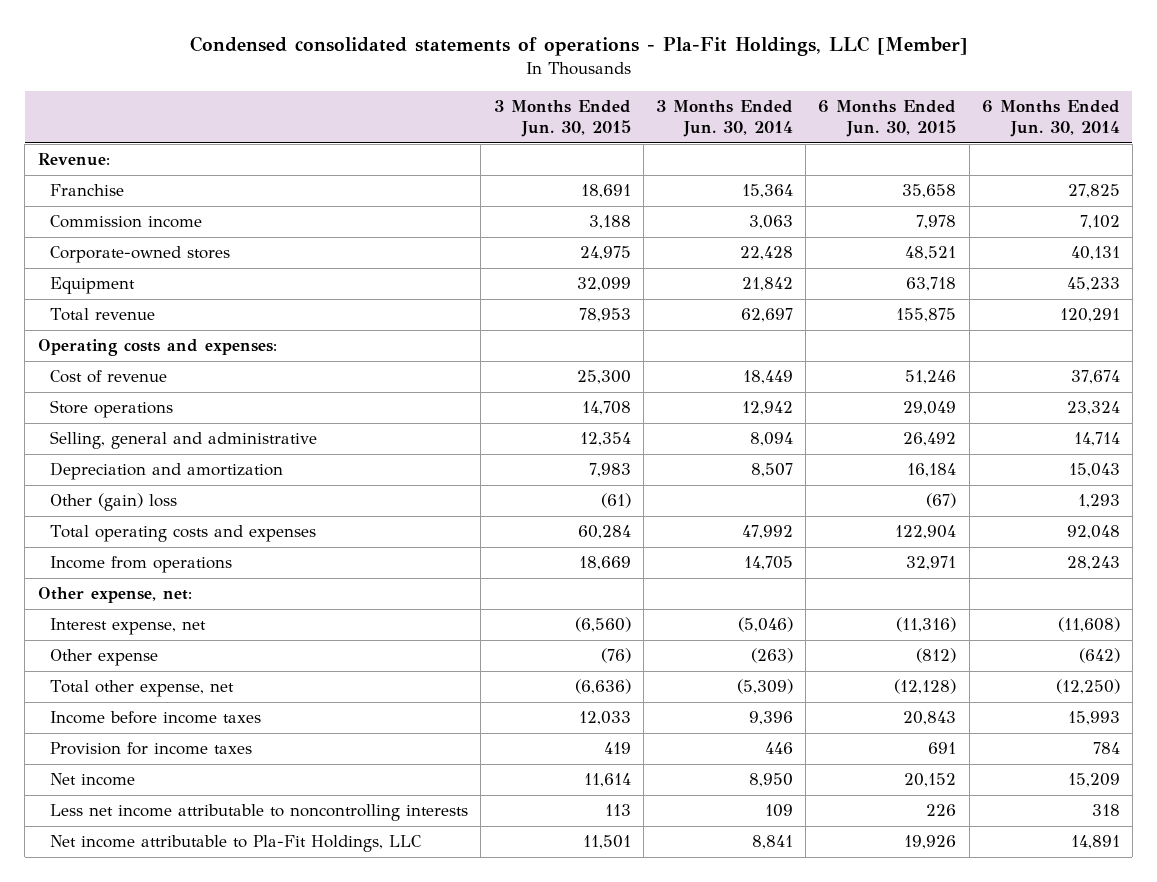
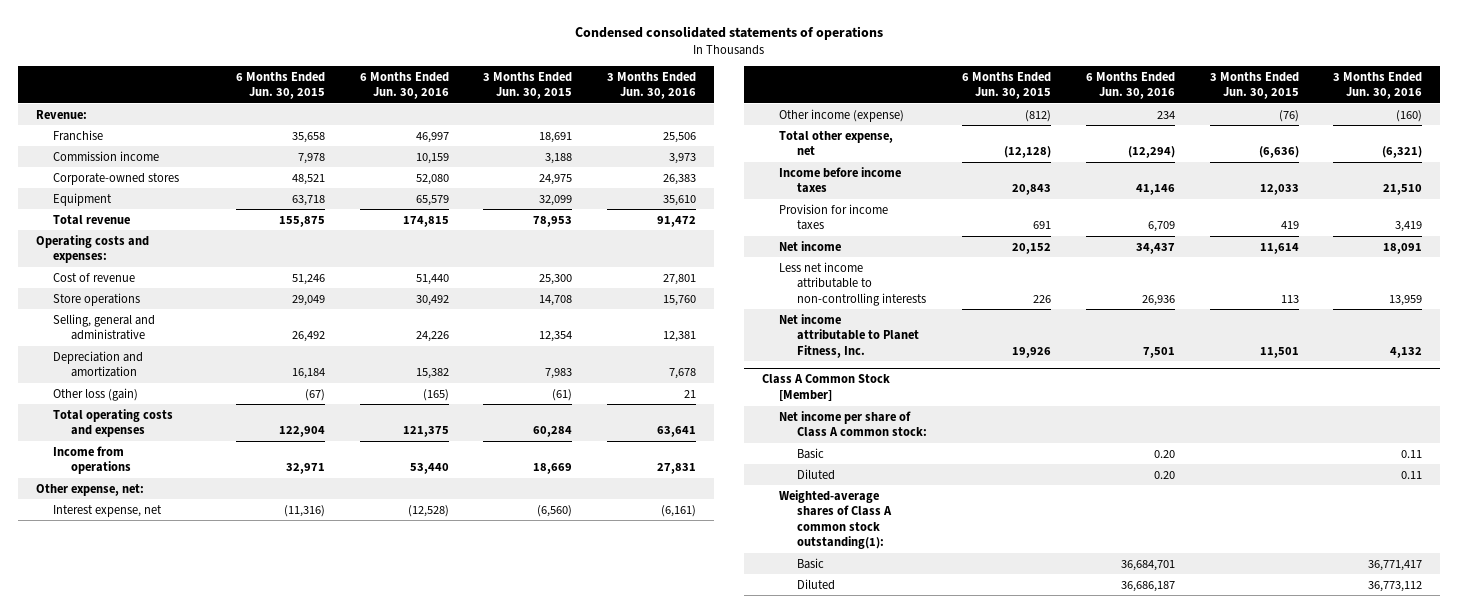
- Condensed consolidated statements of operations - Pla-Fit Holdings, LLC [Member]
+ Condensed consolidated statements of operations
- | 3 Months Ended Jun. 30, 2015 | 3 Months Ended Jun. 30, 2014 | 6 Months Ended Jun. 30, 2015 | 6 Months Ended Jun. 30, 2014
+ | 6 Months Ended Jun. 30, 2015 | 6 Months Ended Jun. 30, 2016 | 3 Months Ended Jun. 30, 2015 | 3 Months Ended Jun. 30, 2016
- Other (gain) loss | (61) | | (67) | 1,293
+ Other loss (gain) | (67) | (165) | (61) | 21
- Other expense | (76) | (263) | (812) | (642)
+ Other income (expense) | (812) | 234 | (76) | (160)
- Less net income attributable to noncontrolling interests | 113 | 109 | 226 | 318
- Net income attributable to Pla-Fit Holdings, LLC | 11,501 | 8,841 | 19,926 | 14,891
+ Less net income attributable to non-controlling interests | 226 | 26,936 | 113 | 13,959
+ Net income attributable to Planet Fitness, Inc. | 19,926 | 7,501 | 11,501 | 4,132
+ Class A Common Stock [Member]
+ Net income per share of Class A common stock:
+ Basic | | 0.20 | | 0.11
+ Diluted | | 0.20 | | 0.11
+ Weighted-average shares of Class A common stock outstanding(1):
+ Basic | | 36,684,701 | | 36,771,417
+ Diluted | | 36,686,187 | | 36,773,112

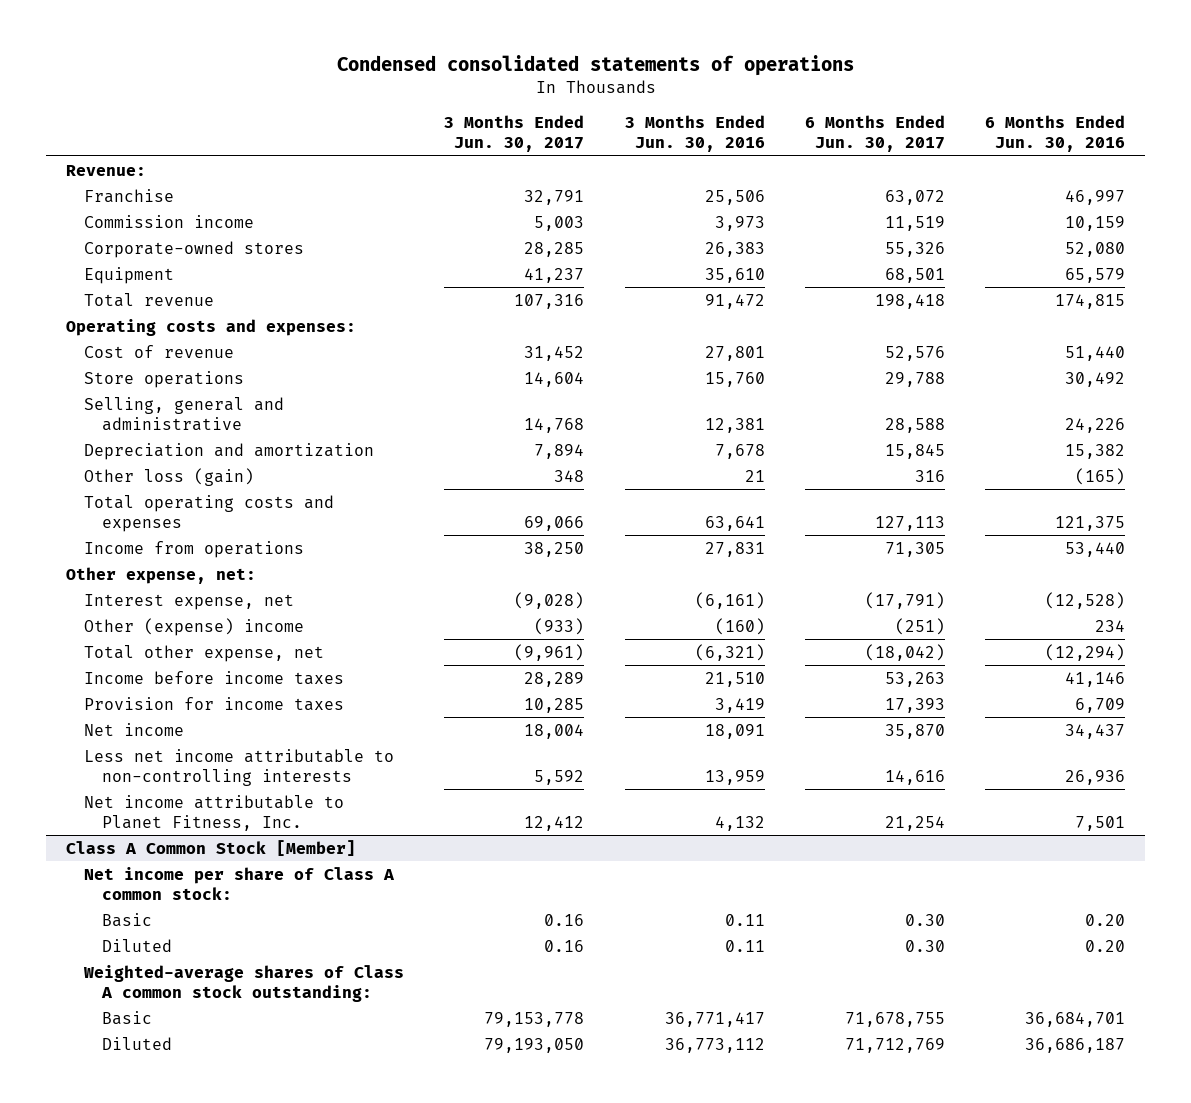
- | 6 Months Ended Jun. 30, 2015 | 6 Months Ended Jun. 30, 2016 | 3 Months Ended Jun. 30, 2015 | 3 Months Ended Jun. 30, 2016
+ | 3 Months Ended Jun. 30, 2017 | 3 Months Ended Jun. 30, 2016 | 6 Months Ended Jun. 30, 2017 | 6 Months Ended Jun. 30, 2016
- Other income (expense) | (812) | 234 | (76) | (160)
+ Other (expense) income | (933) | (160) | (251) | 234
@ Class A Common Stock [Member]
- Weighted-average shares of Class A common stock outstanding(1):
+ Weighted-average shares of Class A common stock outstanding:

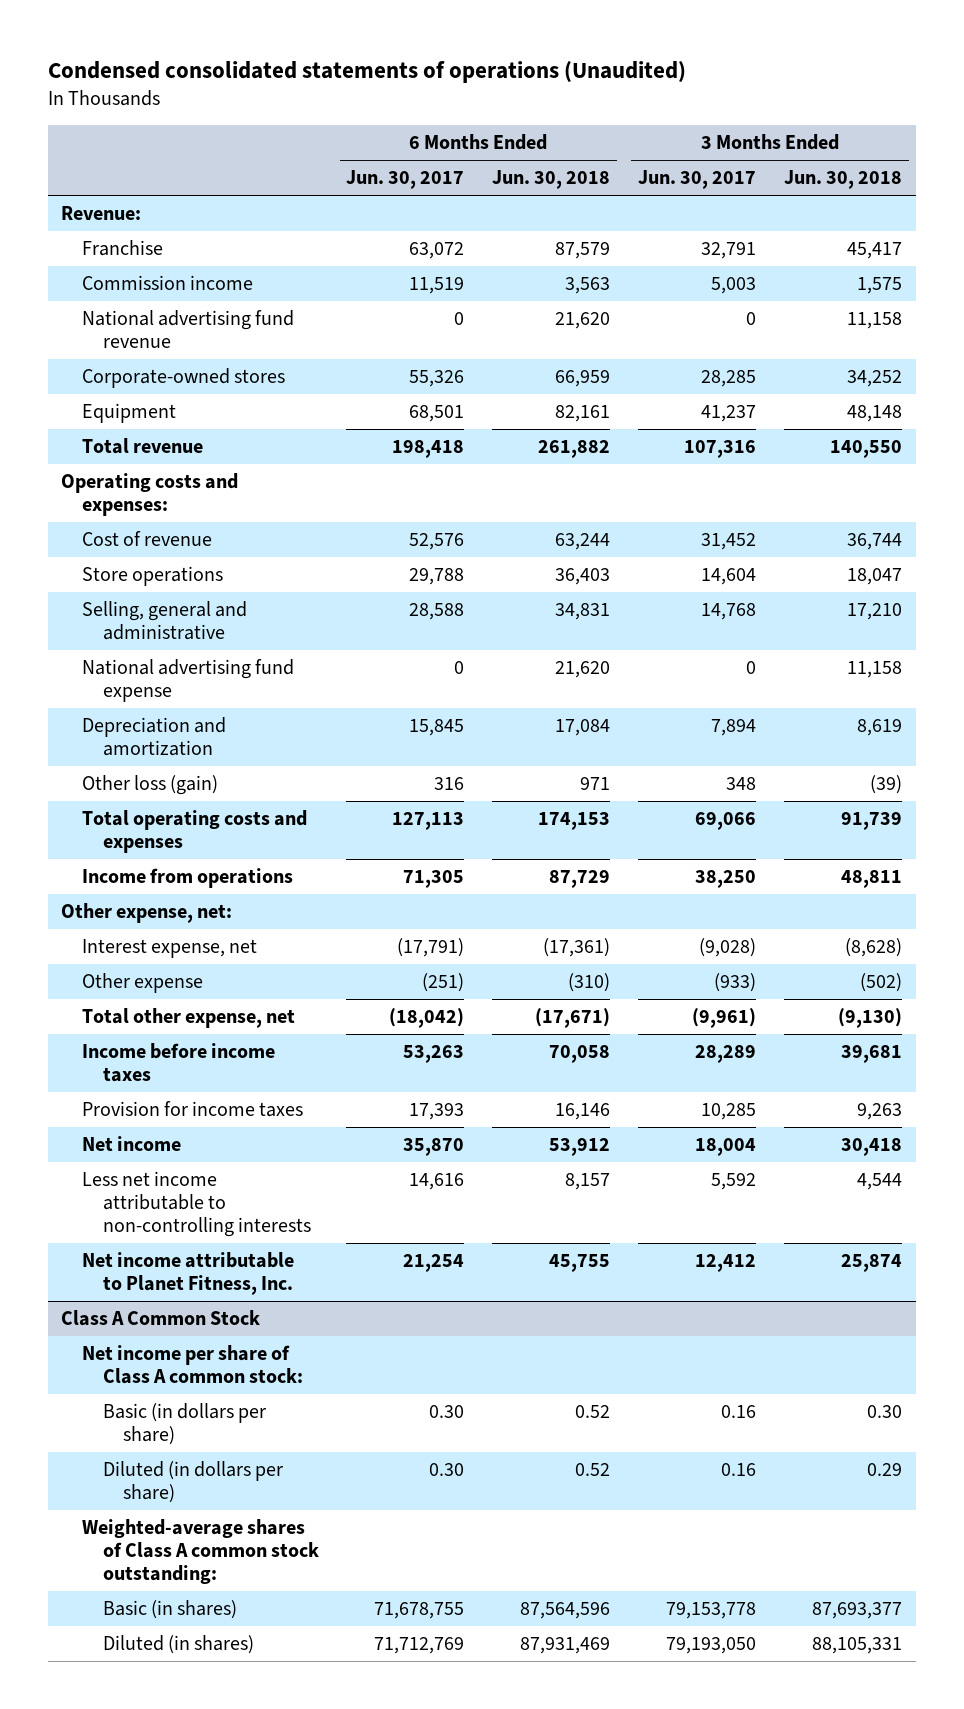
- Condensed consolidated statements of operations
+ Condensed consolidated statements of operations (Unaudited)
- | 3 Months Ended Jun. 30, 2017 | 3 Months Ended Jun. 30, 2016 | 6 Months Ended Jun. 30, 2017 | 6 Months Ended Jun. 30, 2016
+ | 6 Months Ended Jun. 30, 2017 | 6 Months Ended Jun. 30, 2018 | 3 Months Ended Jun. 30, 2017 | 3 Months Ended Jun. 30, 2018
+ National advertising fund revenue | 0 | 21,620 | 0 | 11,158
+ National advertising fund expense | 0 | 21,620 | 0 | 11,158
- Other (expense) income | (933) | (160) | (251) | 234
+ Other expense | (251) | (310) | (933) | (502)
- Class A Common Stock [Member]
+ Class A Common Stock
- Basic | 0.16 | 0.11 | 0.30 | 0.20
- Diluted | 0.16 | 0.11 | 0.30 | 0.20
+ Basic (in dollars per share) | 0.30 | 0.52 | 0.16 | 0.30
+ Diluted (in dollars per share) | 0.30 | 0.52 | 0.16 | 0.29
- Basic | 79,153,778 | 36,771,417 | 71,678,755 | 36,684,701
- Diluted | 79,193,050 | 36,773,112 | 71,712,769 | 36,686,187
+ Basic (in shares) | 71,678,755 | 87,564,596 | 79,153,778 | 87,693,377
+ Diluted (in shares) | 71,712,769 | 87,931,469 | 79,193,050 | 88,105,331

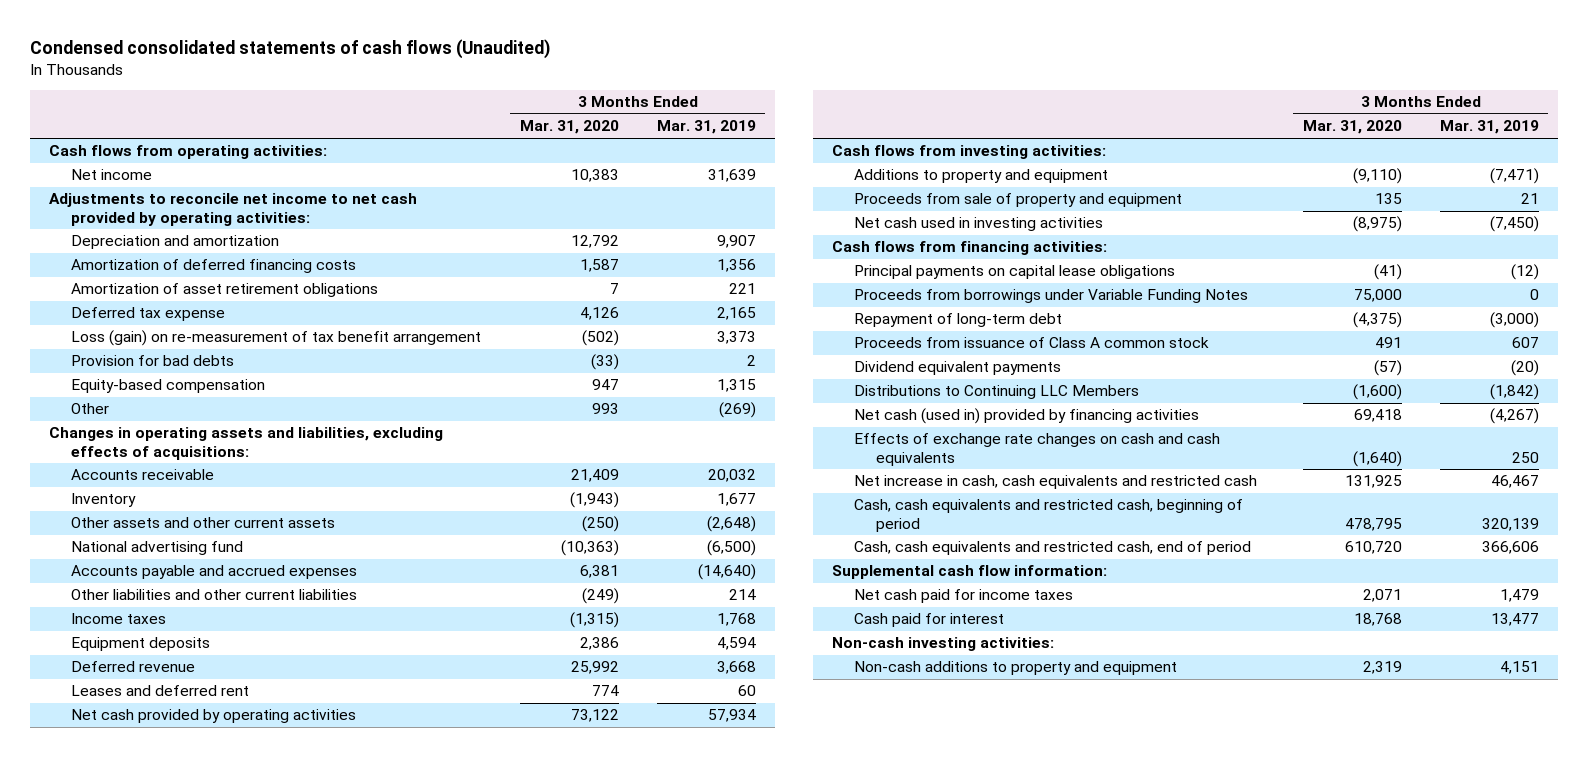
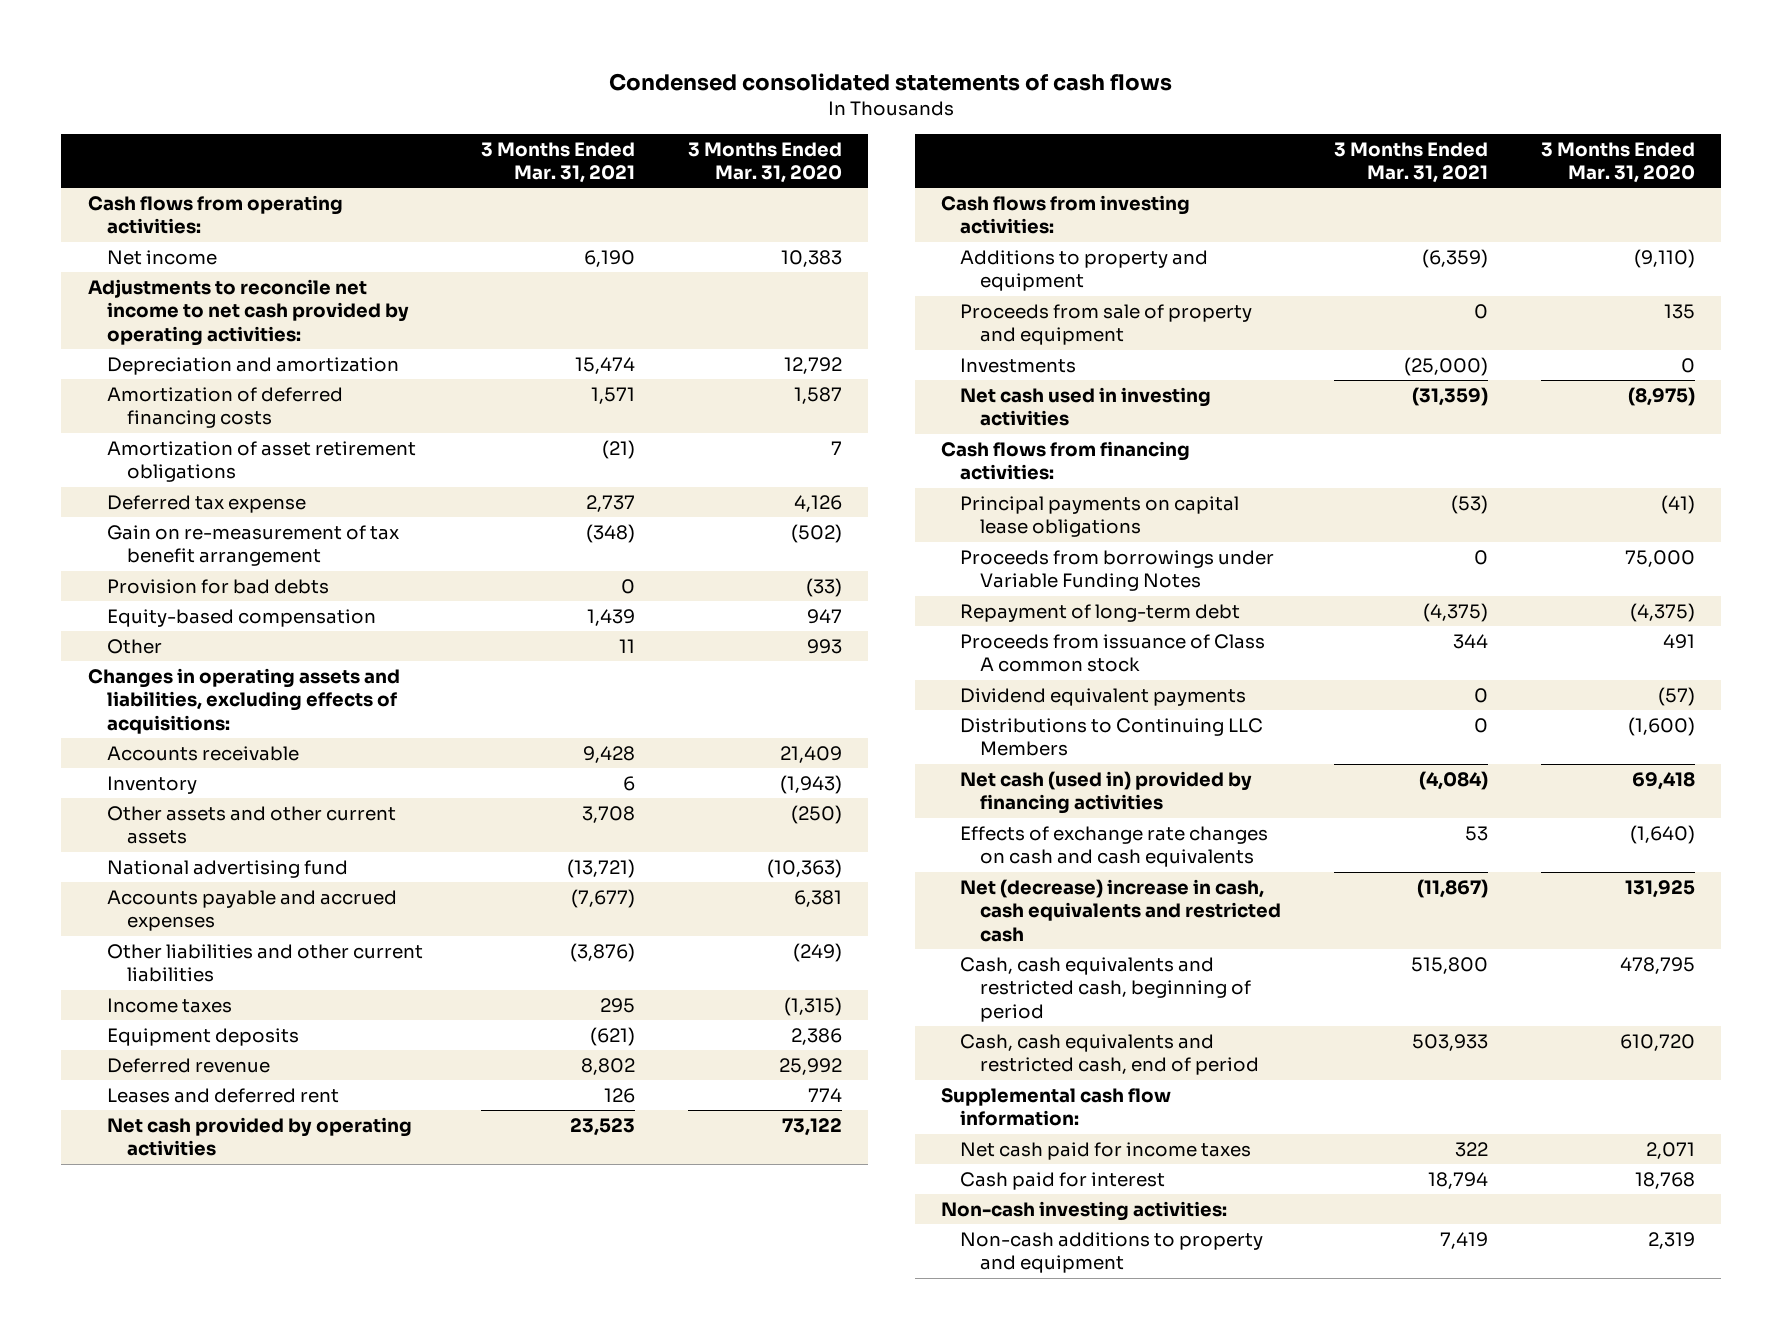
- Condensed consolidated statements of cash flows (Unaudited)
+ Condensed consolidated statements of cash flows
- | 3 Months Ended Mar. 31, 2020 | 3 Months Ended Mar. 31, 2019
+ | 3 Months Ended Mar. 31, 2021 | 3 Months Ended Mar. 31, 2020
- Loss (gain) on re-measurement of tax benefit arrangement | (502) | 3,373
+ Gain on re-measurement of tax benefit arrangement | (348) | (502)
+ Investments | (25,000) | 0
- Net increase in cash, cash equivalents and restricted cash | 131,925 | 46,467
+ Net (decrease) increase in cash, cash equivalents and restricted cash | (11,867) | 131,925

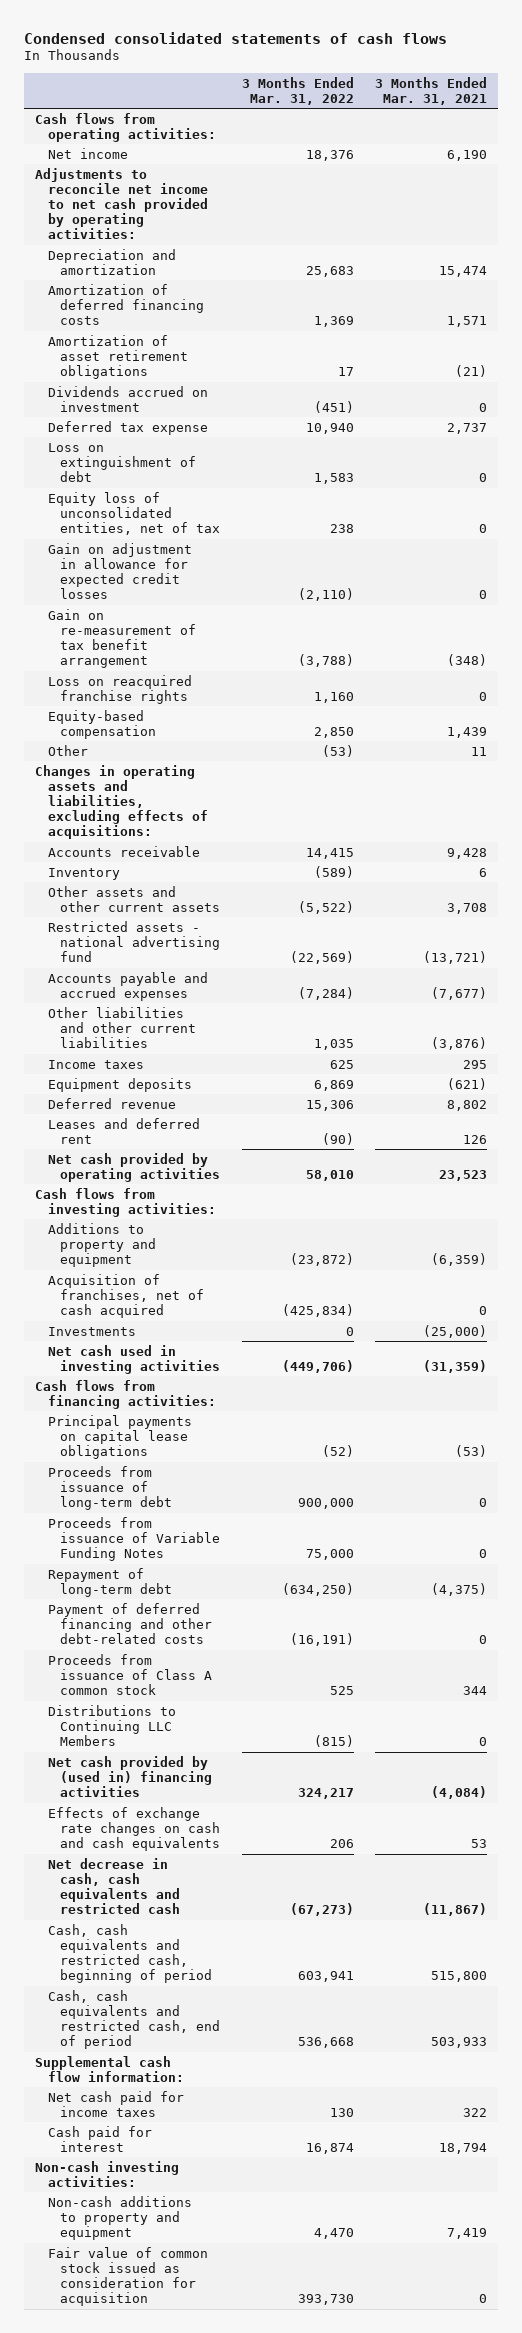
- | 3 Months Ended Mar. 31, 2021 | 3 Months Ended Mar. 31, 2020
+ | 3 Months Ended Mar. 31, 2022 | 3 Months Ended Mar. 31, 2021
+ Dividends accrued on investment | (451) | 0
+ Loss on extinguishment of debt | 1,583 | 0
+ Equity loss of unconsolidated entities, net of tax | 238 | 0
+ Gain on adjustment in allowance for expected credit losses | (2,110) | 0
- Provision for bad debts | 0 | (33)
+ Loss on reacquired franchise rights | 1,160 | 0
- National advertising fund | (13,721) | (10,363)
+ Restricted assets - national advertising fund | (22,569) | (13,721)
- Proceeds from sale of property and equipment | 0 | 135
+ Acquisition of franchises, net of cash acquired | (425,834) | 0
- Proceeds from borrowings under Variable Funding Notes | 0 | 75,000
+ Proceeds from issuance of long-term debt | 900,000 | 0
+ Proceeds from issuance of Variable Funding Notes | 75,000 | 0
+ Payment of deferred financing and other debt-related costs | (16,191) | 0
- Dividend equivalent payments | 0 | (57)
- Net cash (used in) provided by financing activities | (4,084) | 69,418
+ Net cash provided by (used in) financing activities | 324,217 | (4,084)
- Net (decrease) increase in cash, cash equivalents and restricted cash | (11,867) | 131,925
+ Net decrease in cash, cash equivalents and restricted cash | (67,273) | (11,867)
+ Fair value of common stock issued as consideration for acquisition | 393,730 | 0

